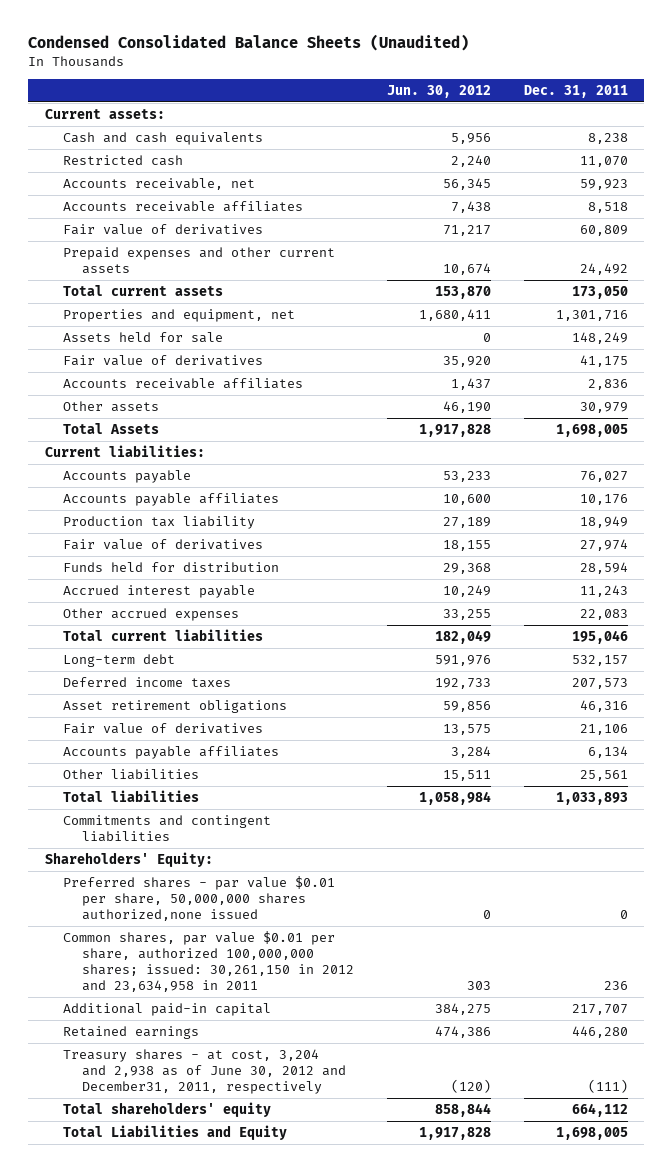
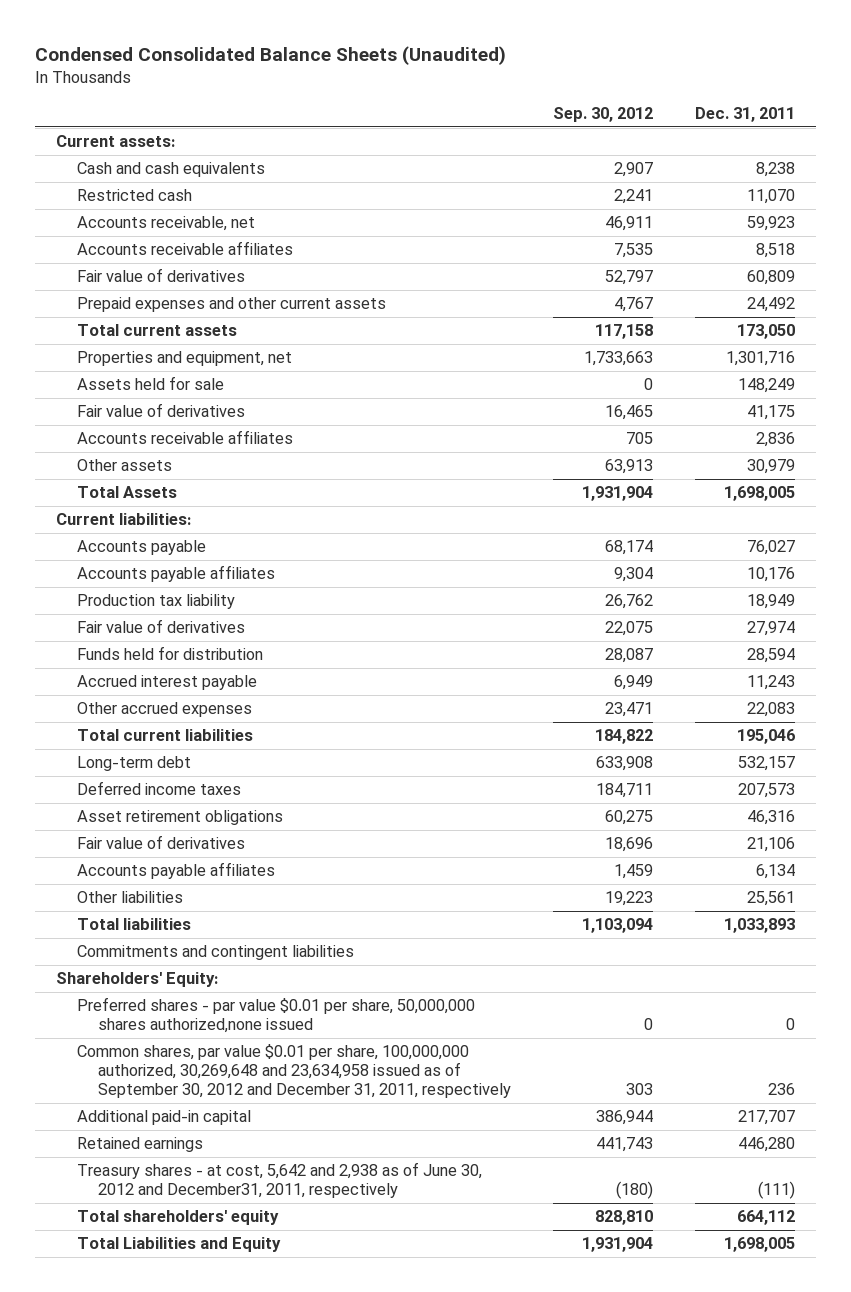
- | Jun. 30, 2012 | Dec. 31, 2011
+ | Sep. 30, 2012 | Dec. 31, 2011
- Common shares, par value $0.01 per share, authorized 100,000,000 shares; issued: 30,261,150 in 2012 and 23,634,958 in 2011 | 303 | 236
+ Common shares, par value $0.01 per share, 100,000,000 authorized, 30,269,648 and 23,634,958 issued as of September 30, 2012 and December 31, 2011, respectively | 303 | 236
- Treasury shares - at cost, 3,204 and 2,938 as of June 30, 2012 and December31, 2011, respectively | (120) | (111)
+ Treasury shares - at cost, 5,642 and 2,938 as of June 30, 2012 and December31, 2011, respectively | (180) | (111)

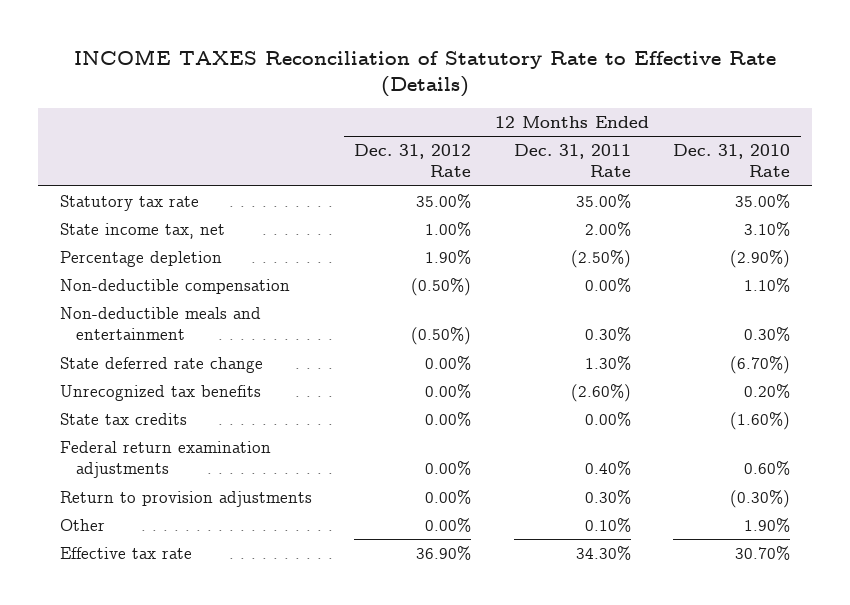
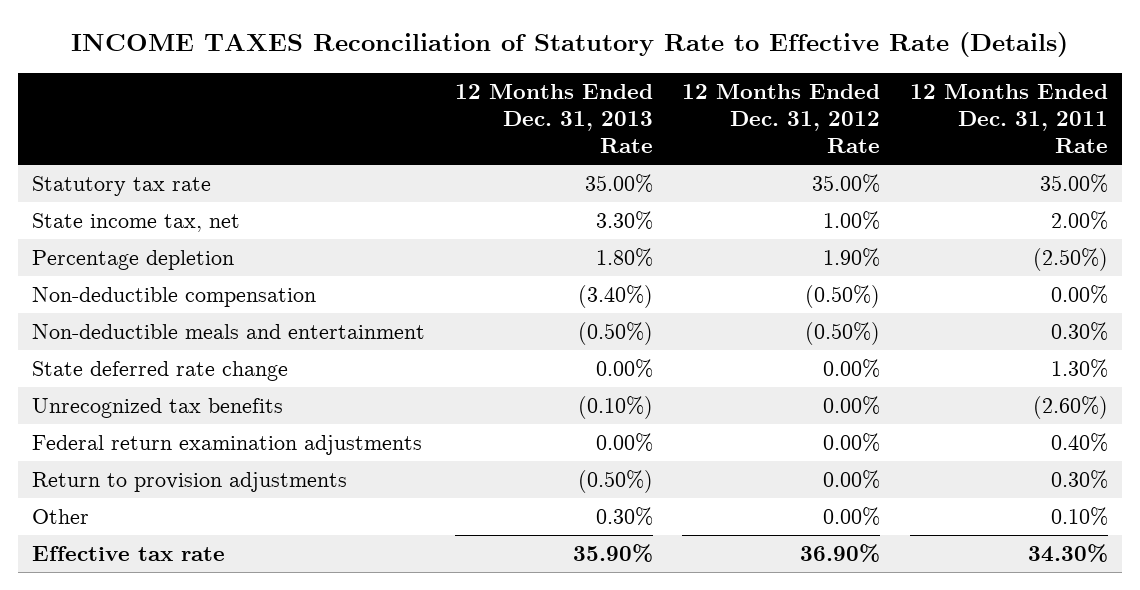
- | 12 Months Ended Dec. 31, 2012 Rate | 12 Months Ended Dec. 31, 2011 Rate | 12 Months Ended Dec. 31, 2010 Rate
+ | 12 Months Ended Dec. 31, 2013 Rate | 12 Months Ended Dec. 31, 2012 Rate | 12 Months Ended Dec. 31, 2011 Rate
- State tax credits | 0.00% | 0.00% | (1.60%)

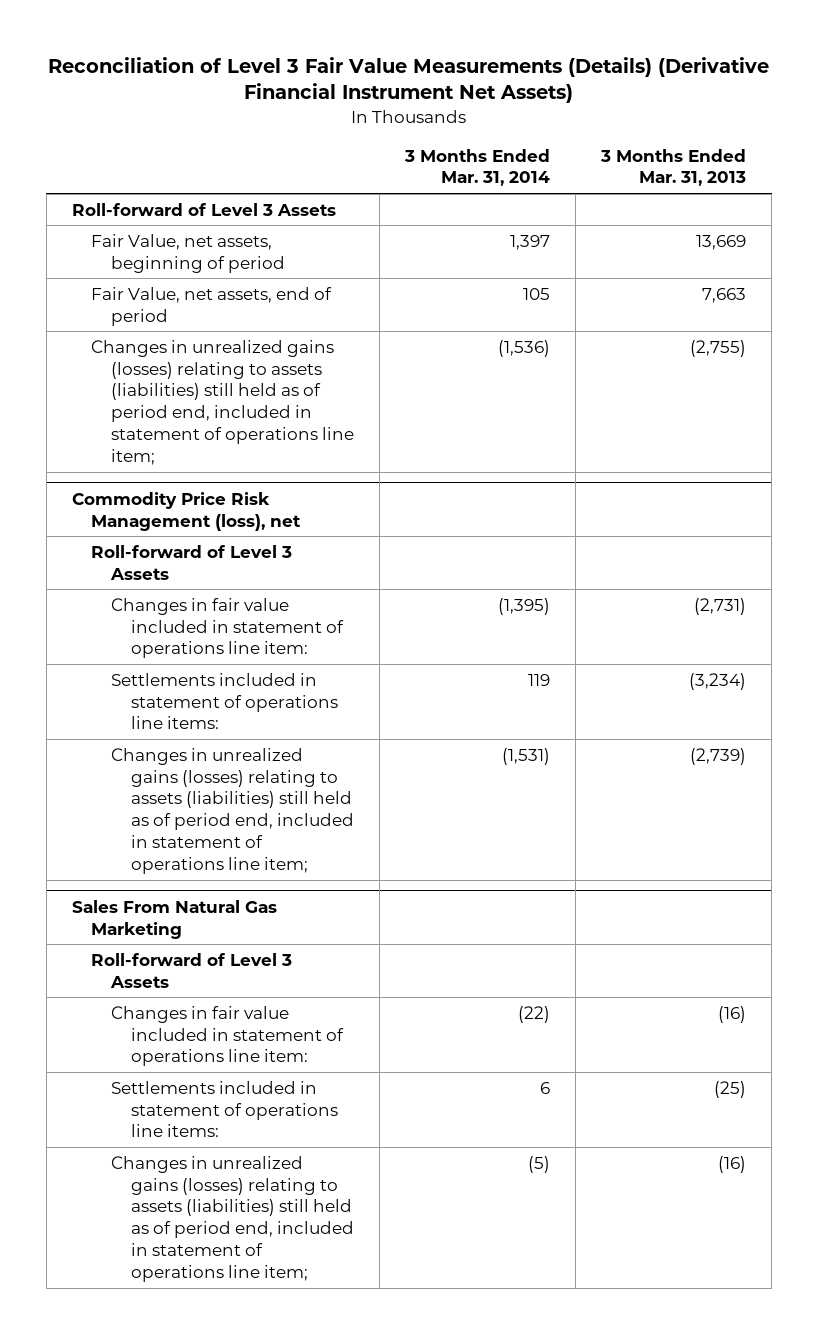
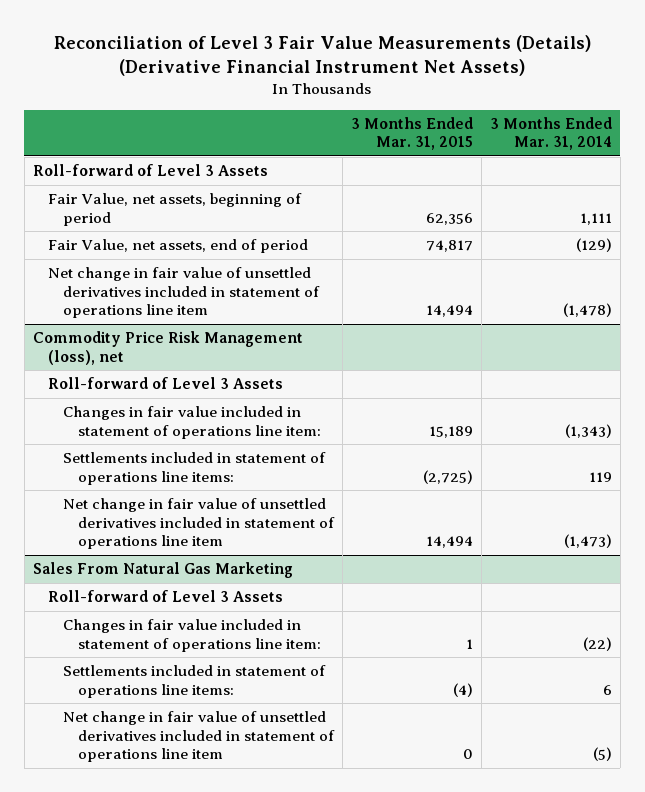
- | 3 Months Ended Mar. 31, 2014 | 3 Months Ended Mar. 31, 2013
+ | 3 Months Ended Mar. 31, 2015 | 3 Months Ended Mar. 31, 2014
- Fair Value, net assets, beginning of period | 1,397 | 13,669
- Fair Value, net assets, end of period | 105 | 7,663
- Changes in unrealized gains (losses) relating to assets (liabilities) still held as of period end, included in statement of operations line item; | (1,536) | (2,755)
+ Fair Value, net assets, beginning of period | 62,356 | 1,111
+ Fair Value, net assets, end of period | 74,817 | (129)
+ Net change in fair value of unsettled derivatives included in statement of operations line item | 14,494 | (1,478)
@ Commodity Price Risk Management (loss), net
- Changes in fair value included in statement of operations line item: | (1,395) | (2,731)
+ Changes in fair value included in statement of operations line item: | 15,189 | (1,343)
- Changes in unrealized gains (losses) relating to assets (liabilities) still held as of period end, included in statement of operations line item; | (1,531) | (2,739)
+ Net change in fair value of unsettled derivatives included in statement of operations line item | 14,494 | (1,473)
@ Sales From Natural Gas Marketing
- Changes in unrealized gains (losses) relating to assets (liabilities) still held as of period end, included in statement of operations line item; | (5) | (16)
+ Net change in fair value of unsettled derivatives included in statement of operations line item | 0 | (5)

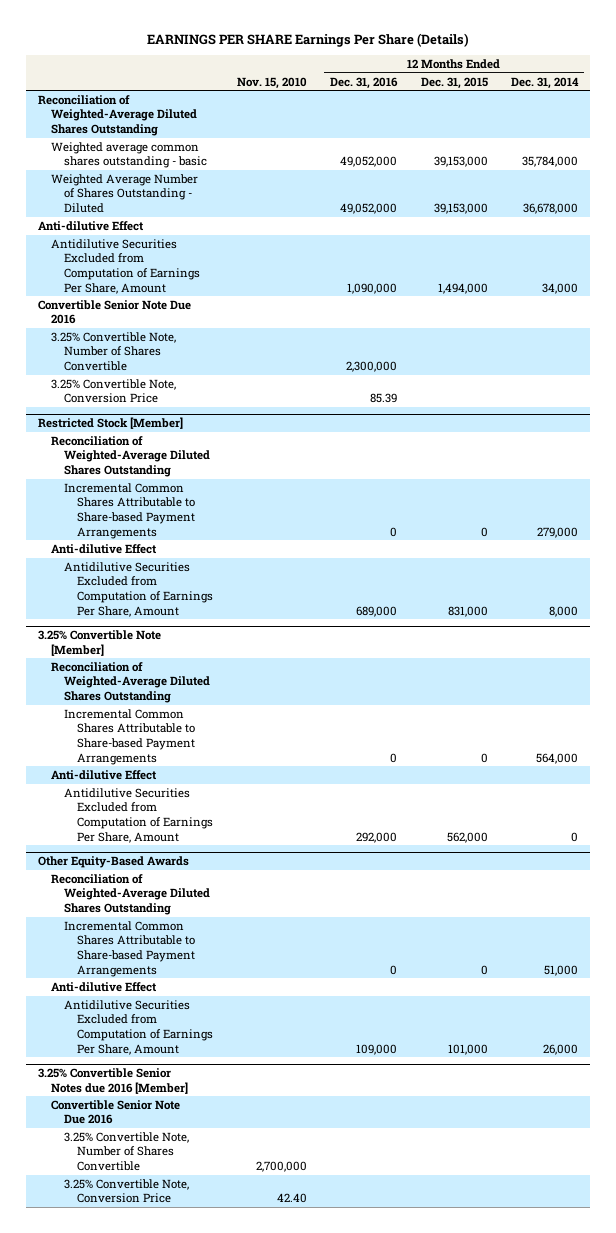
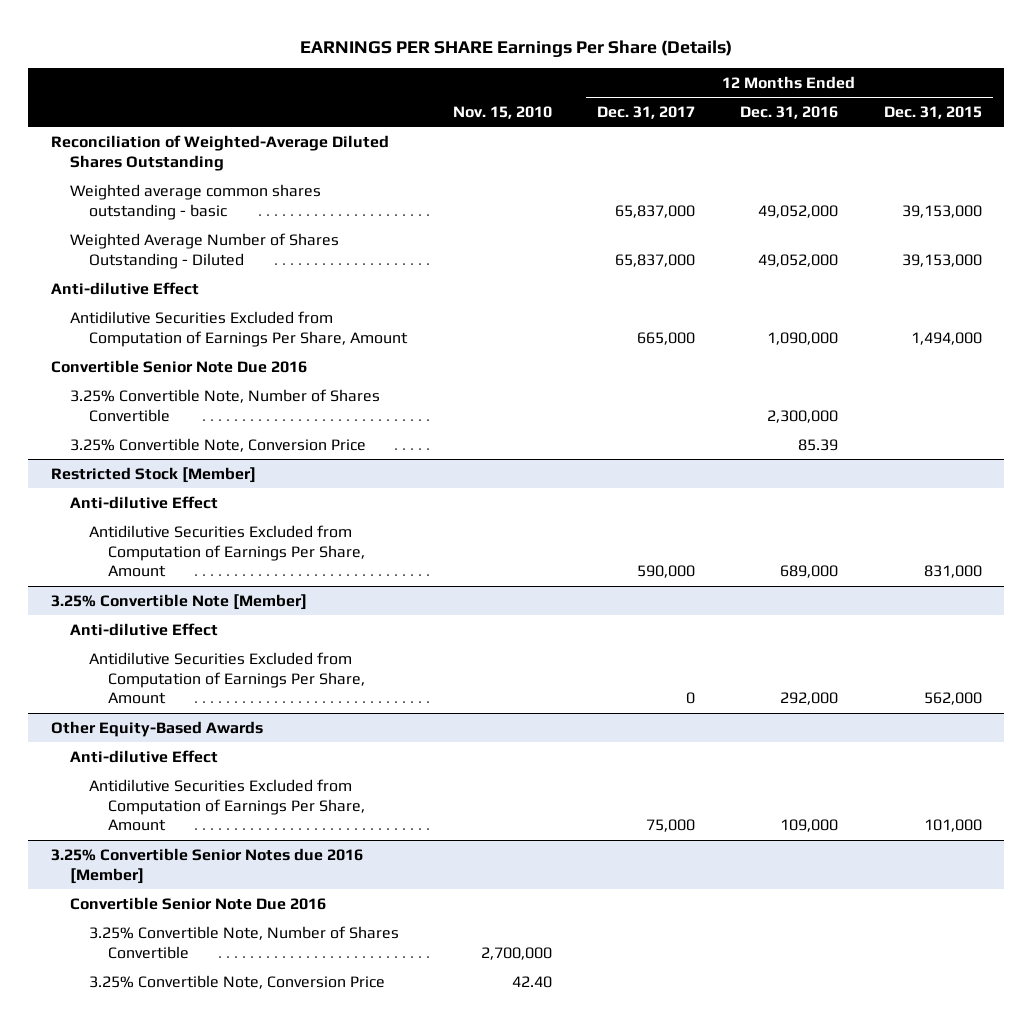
- | Nov. 15, 2010 | 12 Months Ended Dec. 31, 2016 | 12 Months Ended Dec. 31, 2015 | 12 Months Ended Dec. 31, 2014
+ | Nov. 15, 2010 | 12 Months Ended Dec. 31, 2017 | 12 Months Ended Dec. 31, 2016 | 12 Months Ended Dec. 31, 2015
@ Restricted Stock [Member]
- Reconciliation of Weighted-Average Diluted Shares Outstanding
- Incremental Common Shares Attributable to Share-based Payment Arrangements | | 0 | 0 | 279,000
@ 3.25% Convertible Note [Member]
- Reconciliation of Weighted-Average Diluted Shares Outstanding
- Incremental Common Shares Attributable to Share-based Payment Arrangements | | 0 | 0 | 564,000
@ Other Equity-Based Awards
- Reconciliation of Weighted-Average Diluted Shares Outstanding
- Incremental Common Shares Attributable to Share-based Payment Arrangements | | 0 | 0 | 51,000

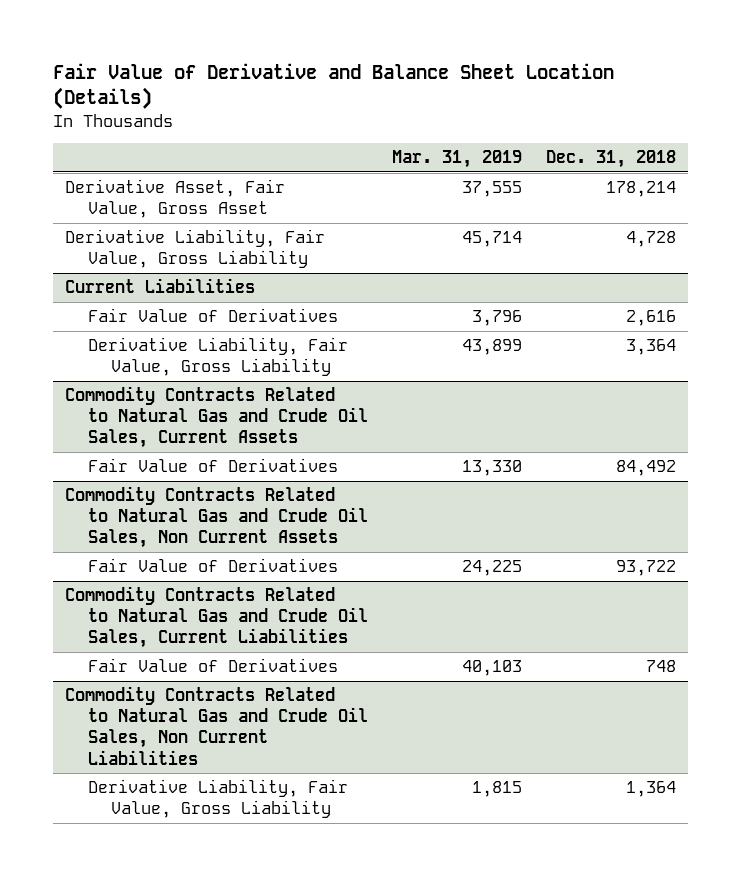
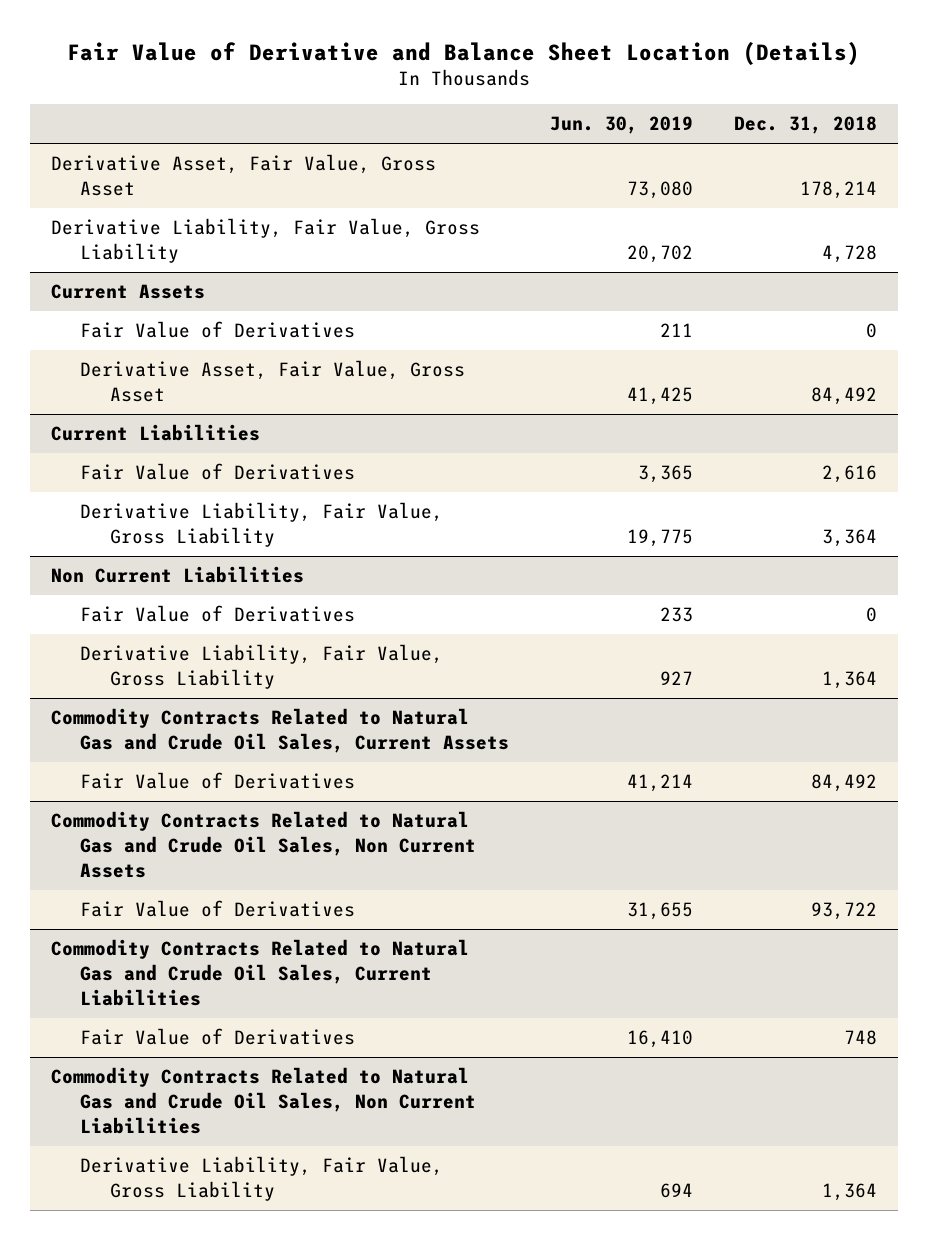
- | Mar. 31, 2019 | Dec. 31, 2018
+ | Jun. 30, 2019 | Dec. 31, 2018
+ Current Assets
+ Fair Value of Derivatives | 211 | 0
+ Derivative Asset, Fair Value, Gross Asset | 41,425 | 84,492
+ Non Current Liabilities
+ Fair Value of Derivatives | 233 | 0
+ Derivative Liability, Fair Value, Gross Liability | 927 | 1,364

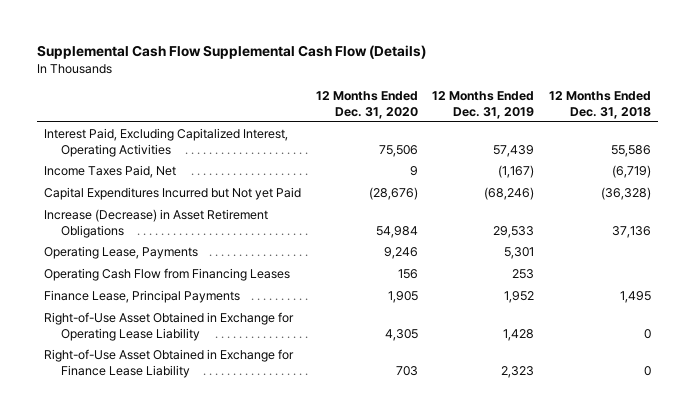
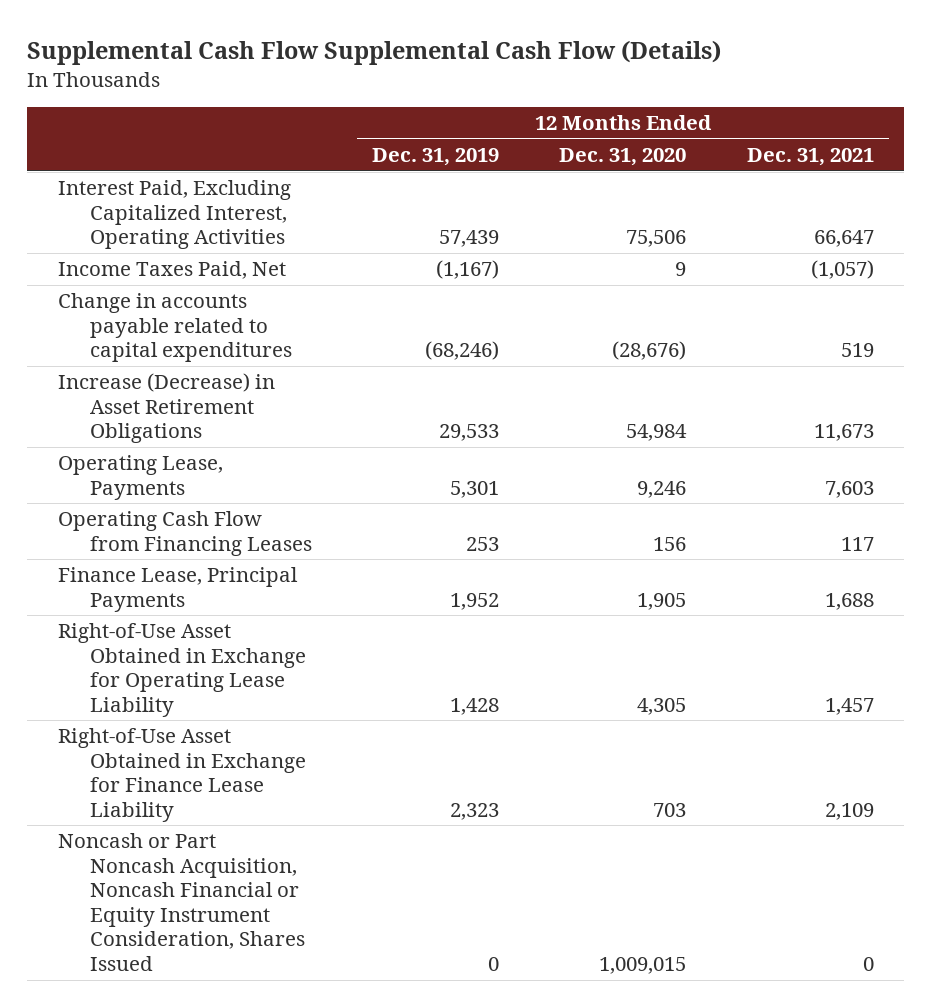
- | 12 Months Ended Dec. 31, 2020 | 12 Months Ended Dec. 31, 2019 | 12 Months Ended Dec. 31, 2018
+ | 12 Months Ended Dec. 31, 2019 | 12 Months Ended Dec. 31, 2020 | 12 Months Ended Dec. 31, 2021
- Capital Expenditures Incurred but Not yet Paid | (28,676) | (68,246) | (36,328)
+ Change in accounts payable related to capital expenditures | (68,246) | (28,676) | 519
+ Noncash or Part Noncash Acquisition, Noncash Financial or Equity Instrument Consideration, Shares Issued | 0 | 1,009,015 | 0

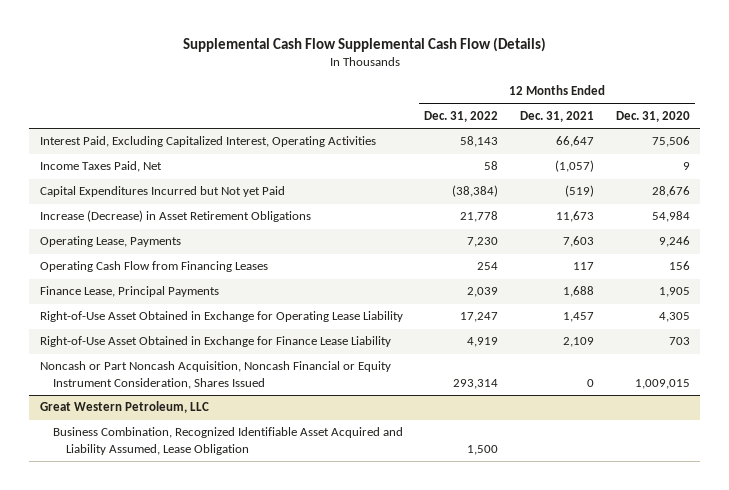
- | 12 Months Ended Dec. 31, 2019 | 12 Months Ended Dec. 31, 2020 | 12 Months Ended Dec. 31, 2021
+ | 12 Months Ended Dec. 31, 2022 | 12 Months Ended Dec. 31, 2021 | 12 Months Ended Dec. 31, 2020
- Change in accounts payable related to capital expenditures | (68,246) | (28,676) | 519
+ Capital Expenditures Incurred but Not yet Paid | (38,384) | (519) | 28,676
+ Great Western Petroleum, LLC
+ Business Combination, Recognized Identifiable Asset Acquired and Liability Assumed, Lease Obligation | 1,500 | |

